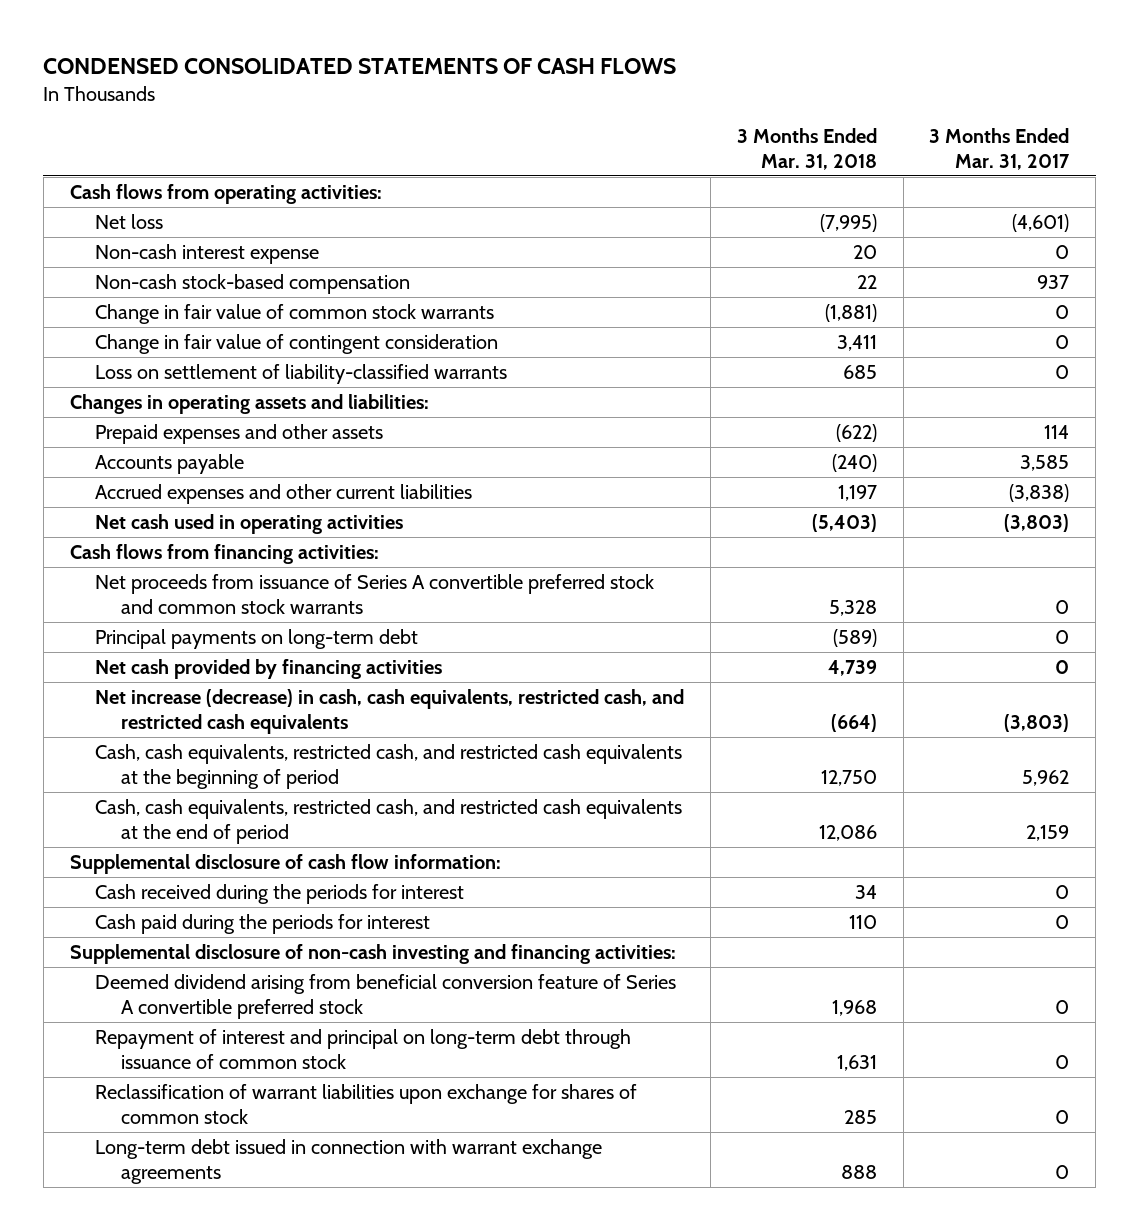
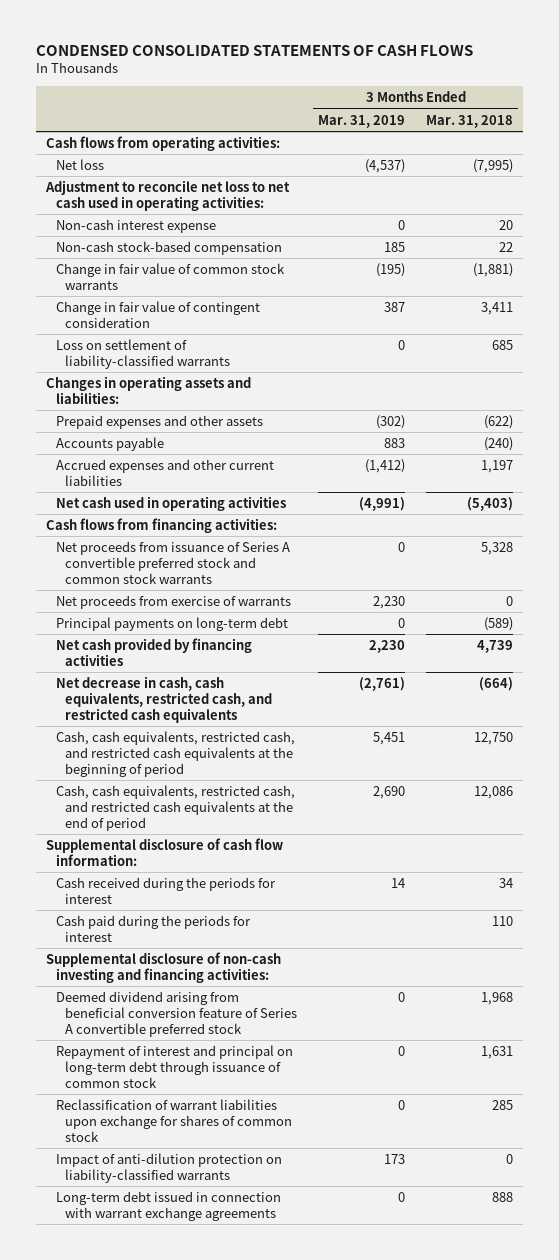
- | 3 Months Ended Mar. 31, 2018 | 3 Months Ended Mar. 31, 2017
+ | 3 Months Ended Mar. 31, 2019 | 3 Months Ended Mar. 31, 2018
+ Adjustment to reconcile net loss to net cash used in operating activities:
+ Net proceeds from exercise of warrants | 2,230 | 0
- Net increase (decrease) in cash, cash equivalents, restricted cash, and restricted cash equivalents | (664) | (3,803)
+ Net decrease in cash, cash equivalents, restricted cash, and restricted cash equivalents | (2,761) | (664)
+ Impact of anti-dilution protection on liability-classified warrants | 173 | 0

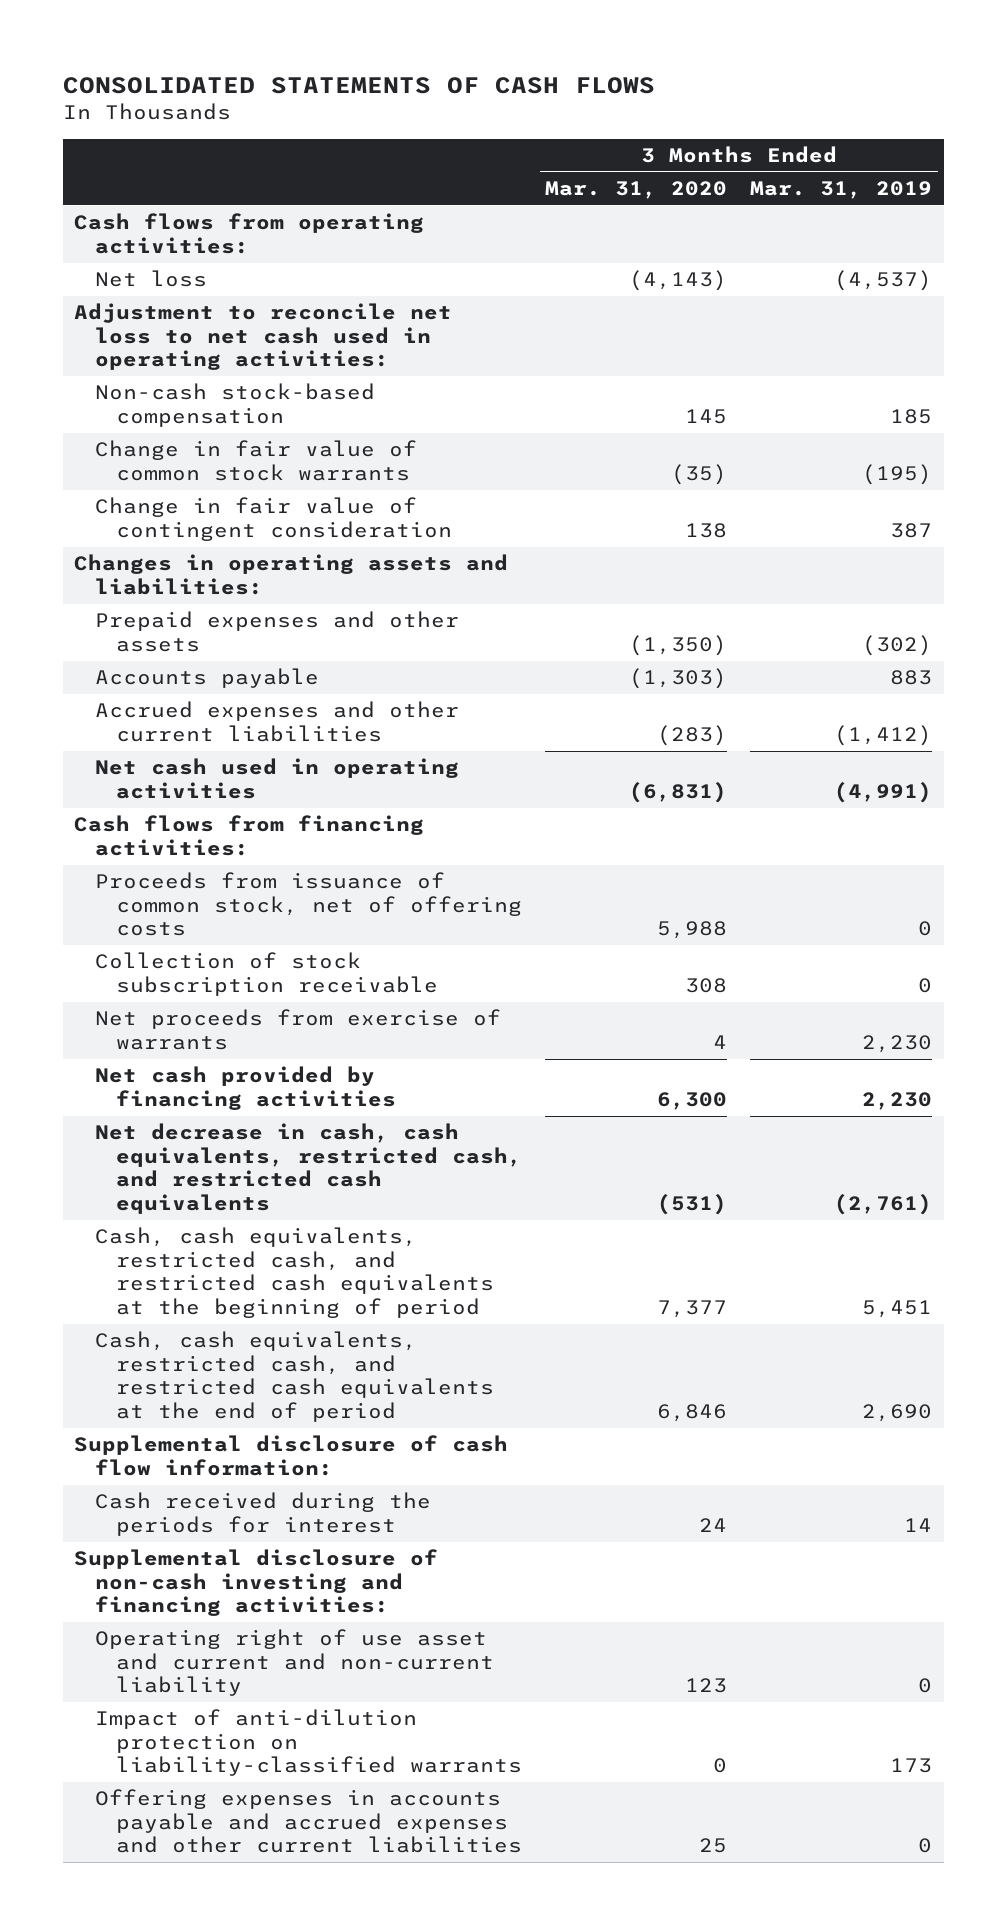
- CONDENSED CONSOLIDATED STATEMENTS OF CASH FLOWS
+ CONSOLIDATED STATEMENTS OF CASH FLOWS
- | 3 Months Ended Mar. 31, 2019 | 3 Months Ended Mar. 31, 2018
+ | 3 Months Ended Mar. 31, 2020 | 3 Months Ended Mar. 31, 2019
- Non-cash interest expense | 0 | 20
- Loss on settlement of liability-classified warrants | 0 | 685
- Net proceeds from issuance of Series A convertible preferred stock and common stock warrants | 0 | 5,328
+ Proceeds from issuance of common stock, net of offering costs | 5,988 | 0
+ Collection of stock subscription receivable | 308 | 0
- Principal payments on long-term debt | 0 | (589)
- Cash paid during the periods for interest | | 110
- Deemed dividend arising from beneficial conversion feature of Series A convertible preferred stock | 0 | 1,968
- Repayment of interest and principal on long-term debt through issuance of common stock | 0 | 1,631
- Reclassification of warrant liabilities upon exchange for shares of common stock | 0 | 285
+ Operating right of use asset and current and non-current liability | 123 | 0
- Long-term debt issued in connection with warrant exchange agreements | 0 | 888
+ Offering expenses in accounts payable and accrued expenses and other current liabilities | 25 | 0

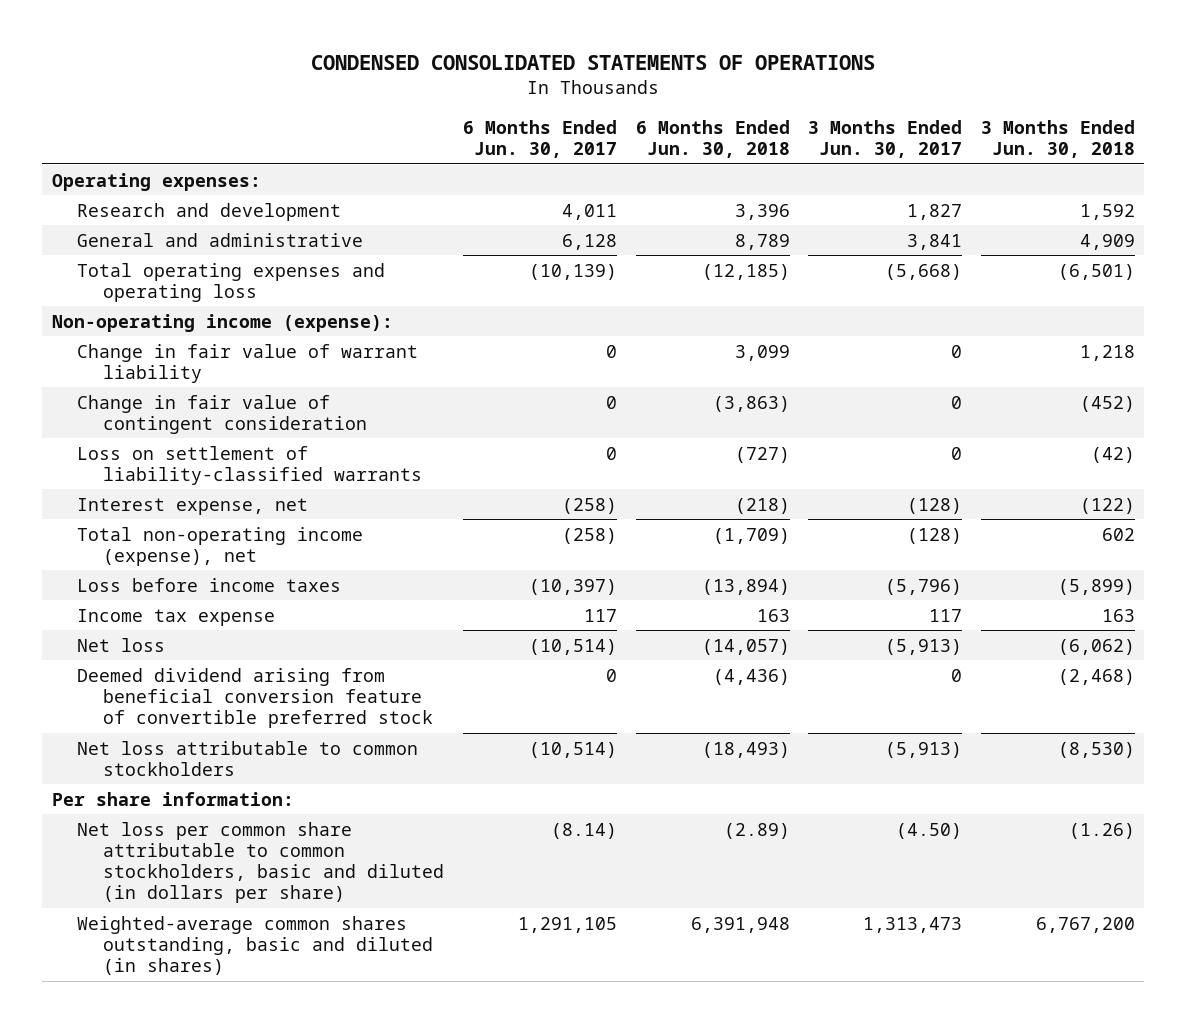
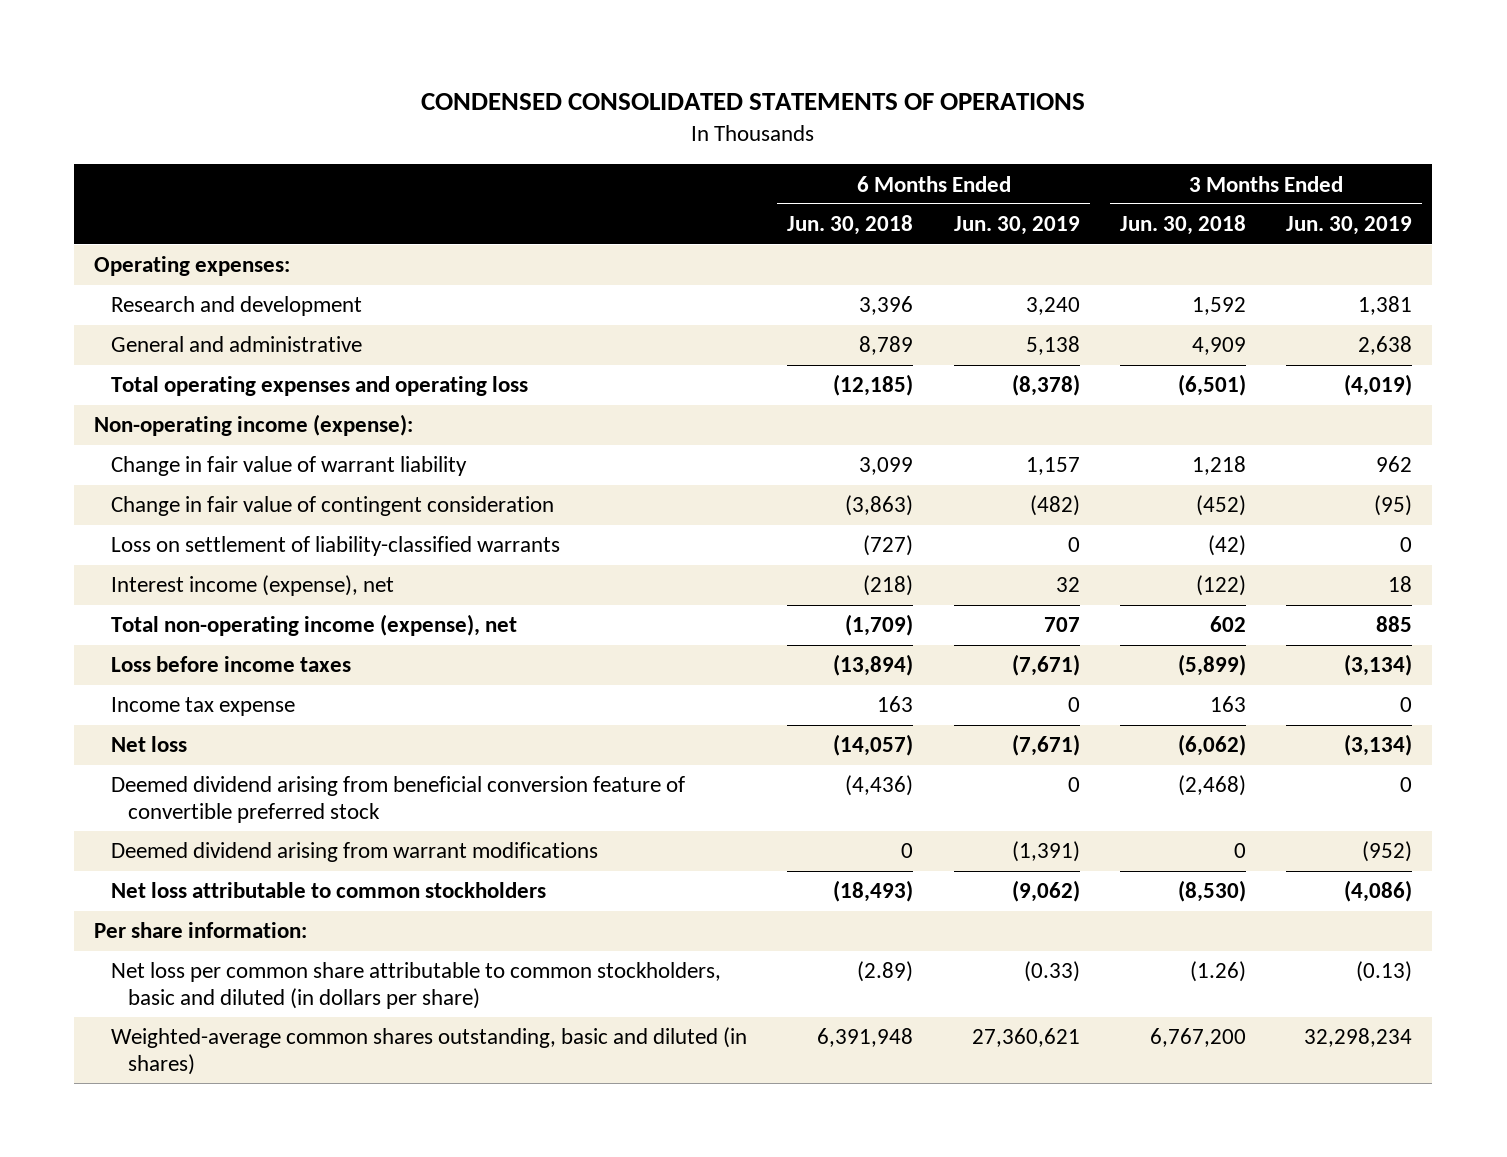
- | 6 Months Ended Jun. 30, 2017 | 6 Months Ended Jun. 30, 2018 | 3 Months Ended Jun. 30, 2017 | 3 Months Ended Jun. 30, 2018
+ | 6 Months Ended Jun. 30, 2018 | 6 Months Ended Jun. 30, 2019 | 3 Months Ended Jun. 30, 2018 | 3 Months Ended Jun. 30, 2019
- Interest expense, net | (258) | (218) | (128) | (122)
+ Interest income (expense), net | (218) | 32 | (122) | 18
+ Deemed dividend arising from warrant modifications | 0 | (1,391) | 0 | (952)

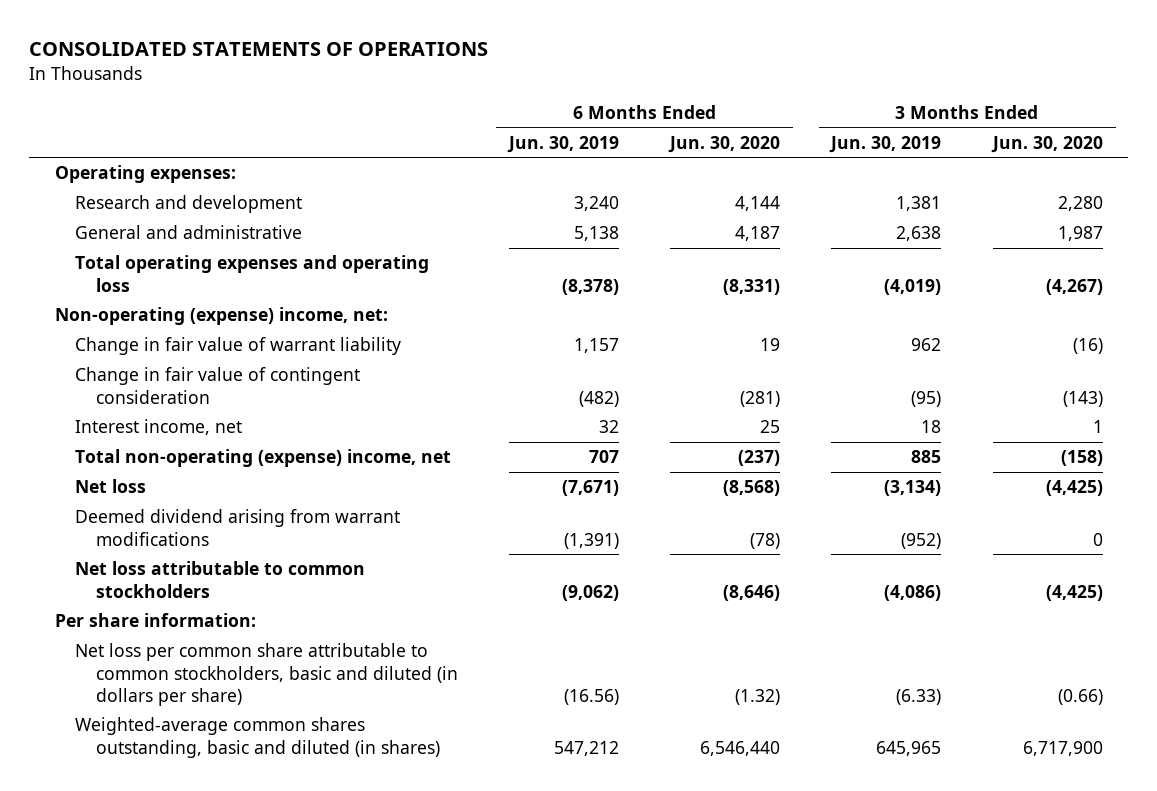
- CONDENSED CONSOLIDATED STATEMENTS OF OPERATIONS
+ CONSOLIDATED STATEMENTS OF OPERATIONS
- | 6 Months Ended Jun. 30, 2018 | 6 Months Ended Jun. 30, 2019 | 3 Months Ended Jun. 30, 2018 | 3 Months Ended Jun. 30, 2019
+ | 6 Months Ended Jun. 30, 2019 | 6 Months Ended Jun. 30, 2020 | 3 Months Ended Jun. 30, 2019 | 3 Months Ended Jun. 30, 2020
- Non-operating income (expense):
+ Non-operating (expense) income, net:
- Loss on settlement of liability-classified warrants | (727) | 0 | (42) | 0
- Interest income (expense), net | (218) | 32 | (122) | 18
- Total non-operating income (expense), net | (1,709) | 707 | 602 | 885
- Loss before income taxes | (13,894) | (7,671) | (5,899) | (3,134)
- Income tax expense | 163 | 0 | 163 | 0
+ Interest income, net | 32 | 25 | 18 | 1
+ Total non-operating (expense) income, net | 707 | (237) | 885 | (158)
- Deemed dividend arising from beneficial conversion feature of convertible preferred stock | (4,436) | 0 | (2,468) | 0
- Net loss per common share attributable to common stockholders, basic and diluted (in dollars per share) | (2.89) | (0.33) | (1.26) | (0.13)
- Weighted-average common shares outstanding, basic and diluted (in shares) | 6,391,948 | 27,360,621 | 6,767,200 | 32,298,234
+ Net loss per common share attributable to common stockholders, basic and diluted (in dollars per share) | (16.56) | (1.32) | (6.33) | (0.66)
+ Weighted-average common shares outstanding, basic and diluted (in shares) | 547,212 | 6,546,440 | 645,965 | 6,717,900

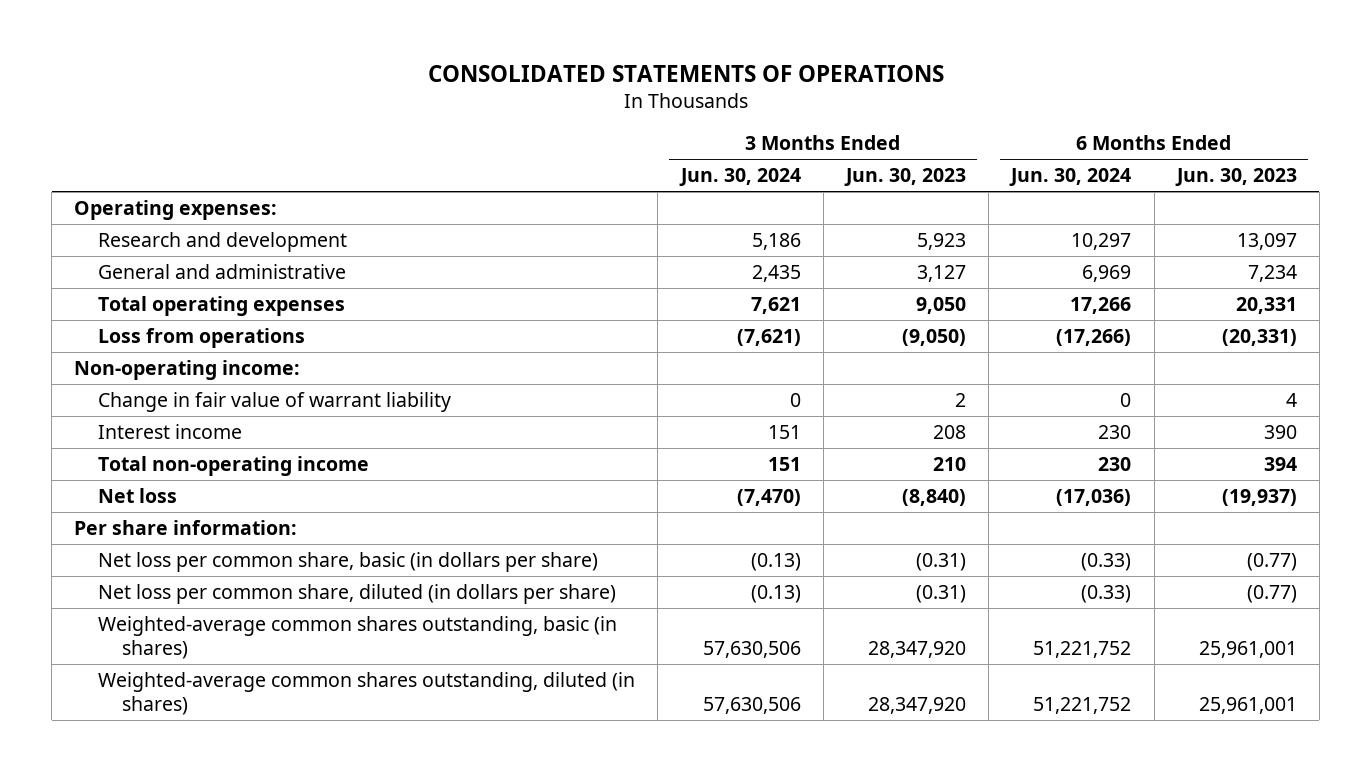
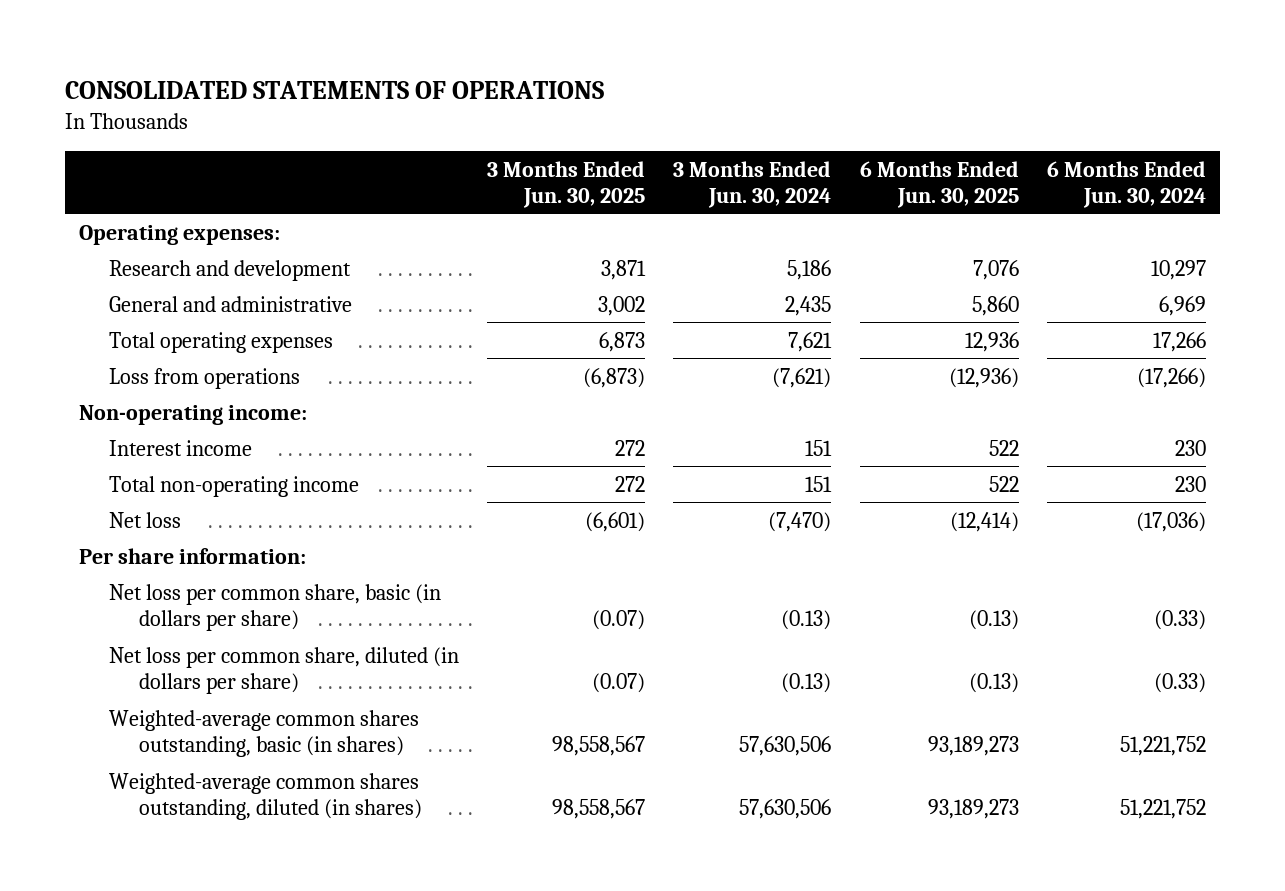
- | 3 Months Ended Jun. 30, 2024 | 3 Months Ended Jun. 30, 2023 | 6 Months Ended Jun. 30, 2024 | 6 Months Ended Jun. 30, 2023
+ | 3 Months Ended Jun. 30, 2025 | 3 Months Ended Jun. 30, 2024 | 6 Months Ended Jun. 30, 2025 | 6 Months Ended Jun. 30, 2024
- Change in fair value of warrant liability | 0 | 2 | 0 | 4

